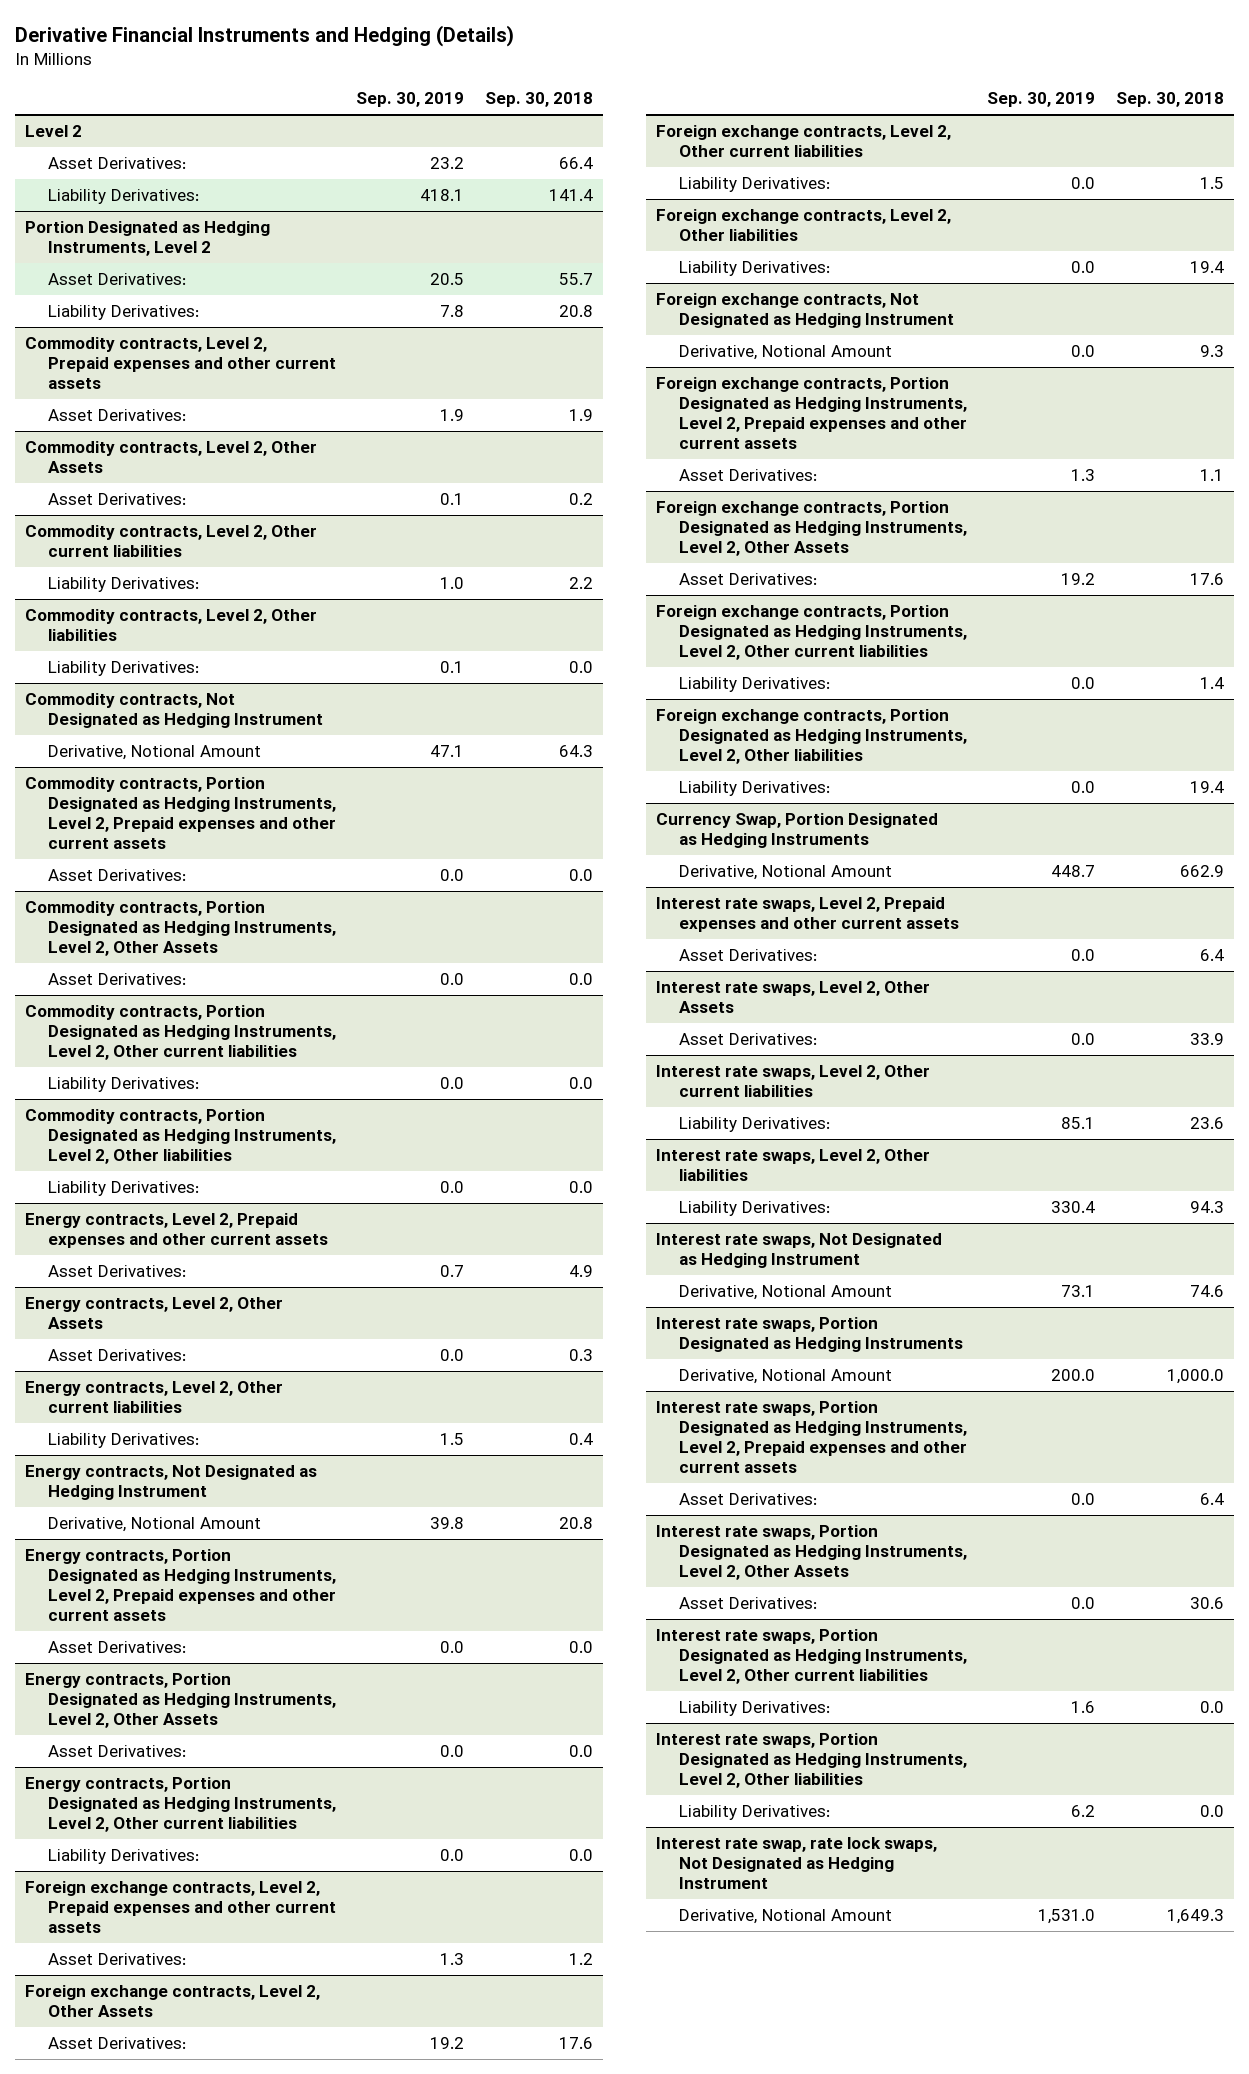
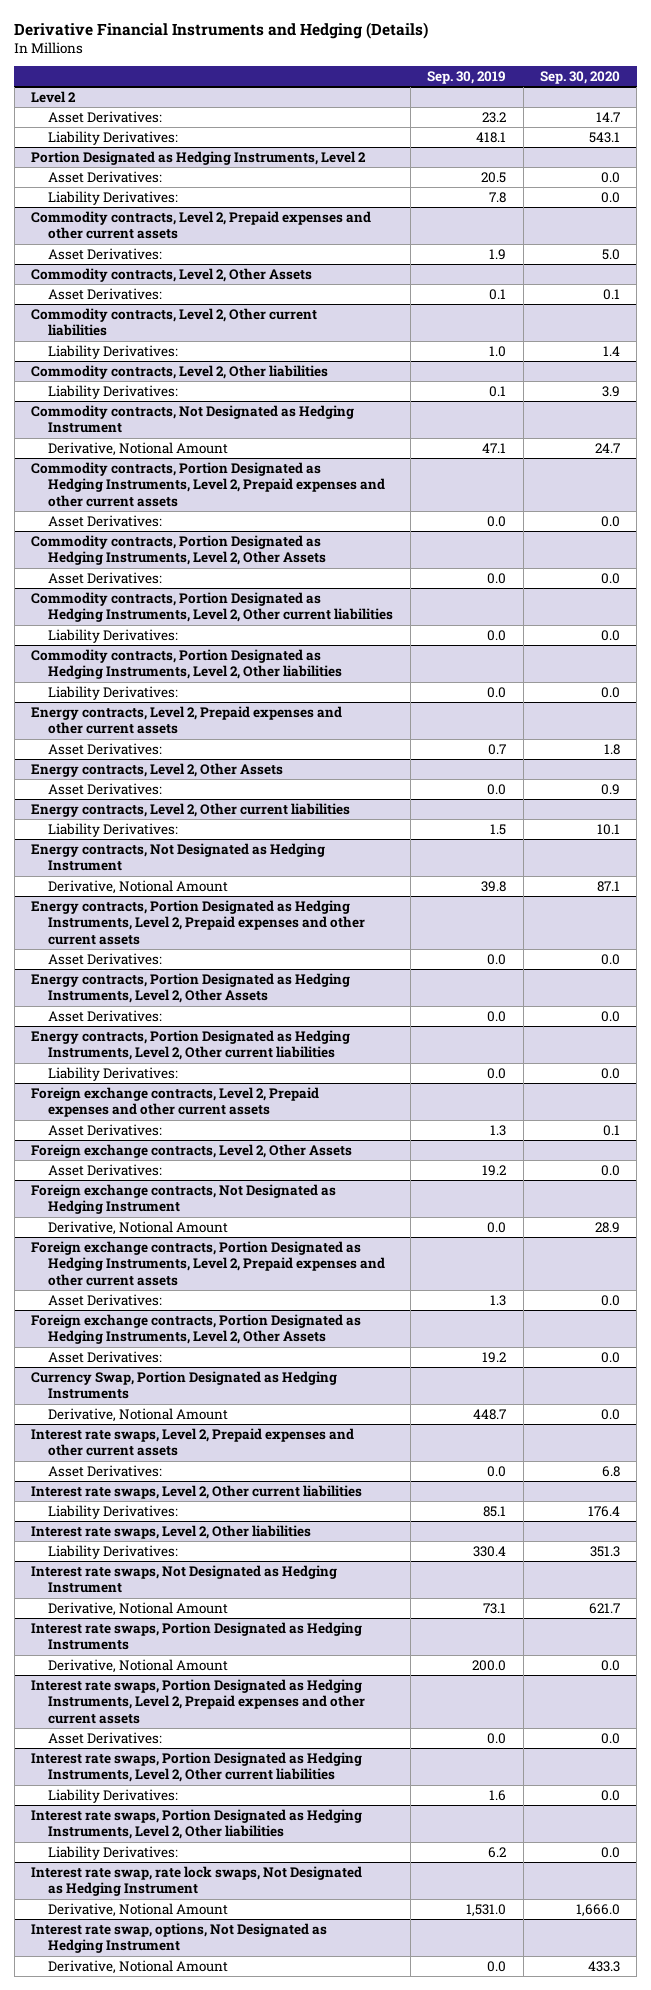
- | Sep. 30, 2019 | Sep. 30, 2018
+ | Sep. 30, 2019 | Sep. 30, 2020
- Foreign exchange contracts, Level 2, Other current liabilities
- Liability Derivatives: | 0.0 | 1.5
- Foreign exchange contracts, Level 2, Other liabilities
- Liability Derivatives: | 0.0 | 19.4
- Foreign exchange contracts, Portion Designated as Hedging Instruments, Level 2, Other current liabilities
- Liability Derivatives: | 0.0 | 1.4
- Foreign exchange contracts, Portion Designated as Hedging Instruments, Level 2, Other liabilities
- Liability Derivatives: | 0.0 | 19.4
- Interest rate swaps, Level 2, Other Assets
- Asset Derivatives: | 0.0 | 33.9
- Interest rate swaps, Portion Designated as Hedging Instruments, Level 2, Other Assets
- Asset Derivatives: | 0.0 | 30.6
+ Interest rate swap, options, Not Designated as Hedging Instrument
+ Derivative, Notional Amount | 0.0 | 433.3

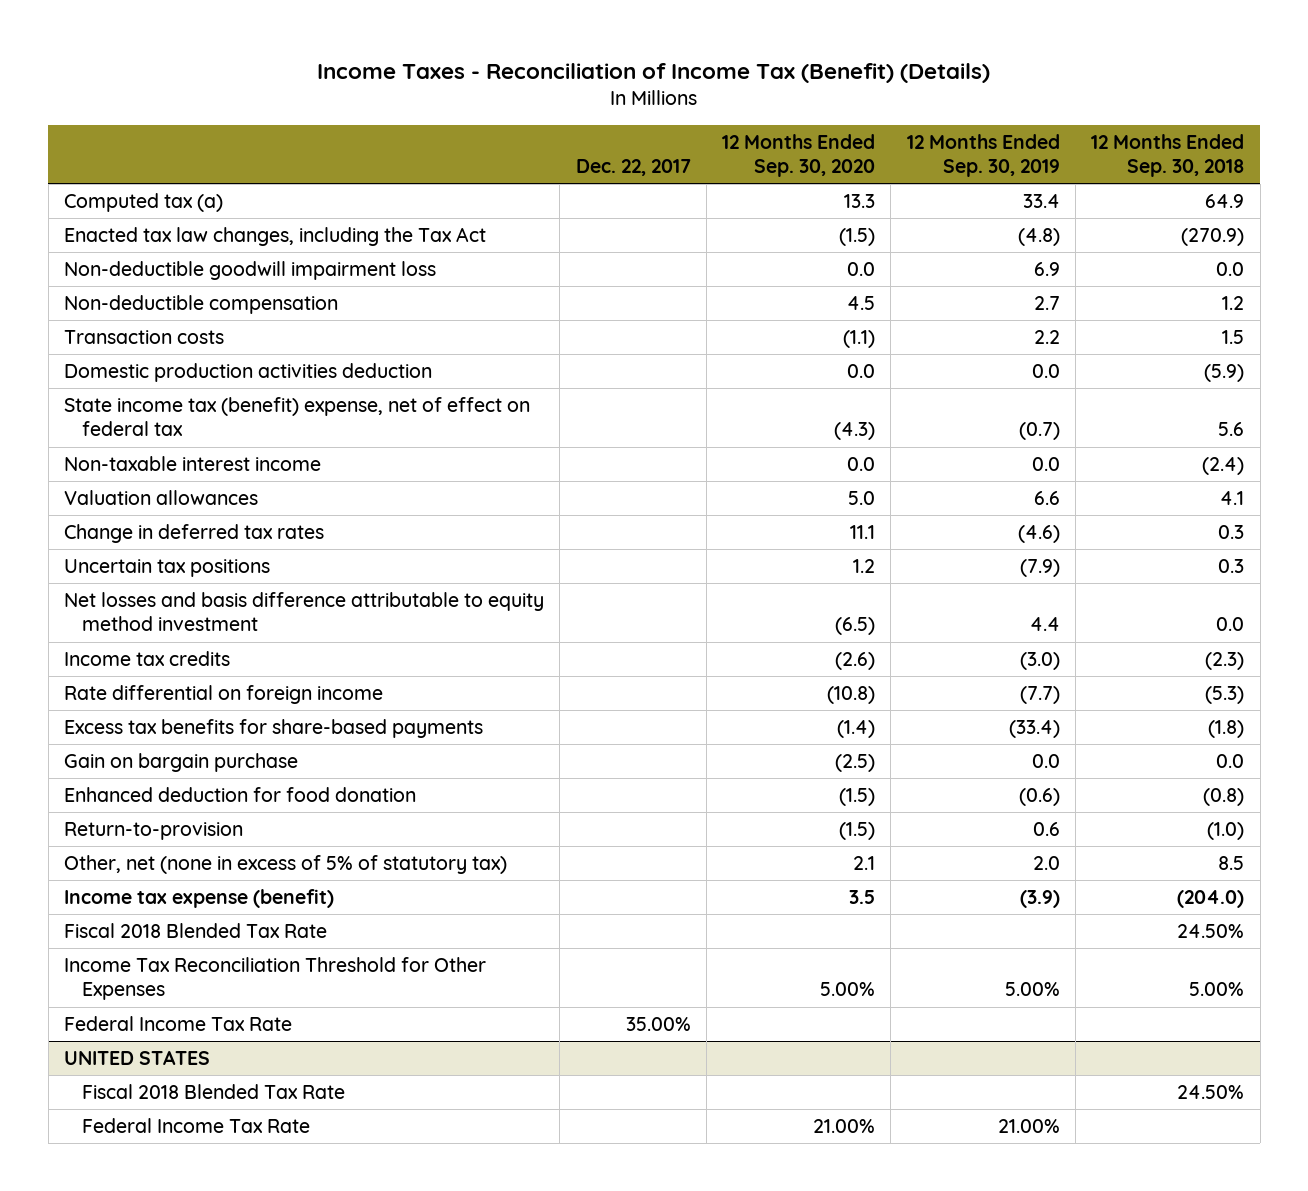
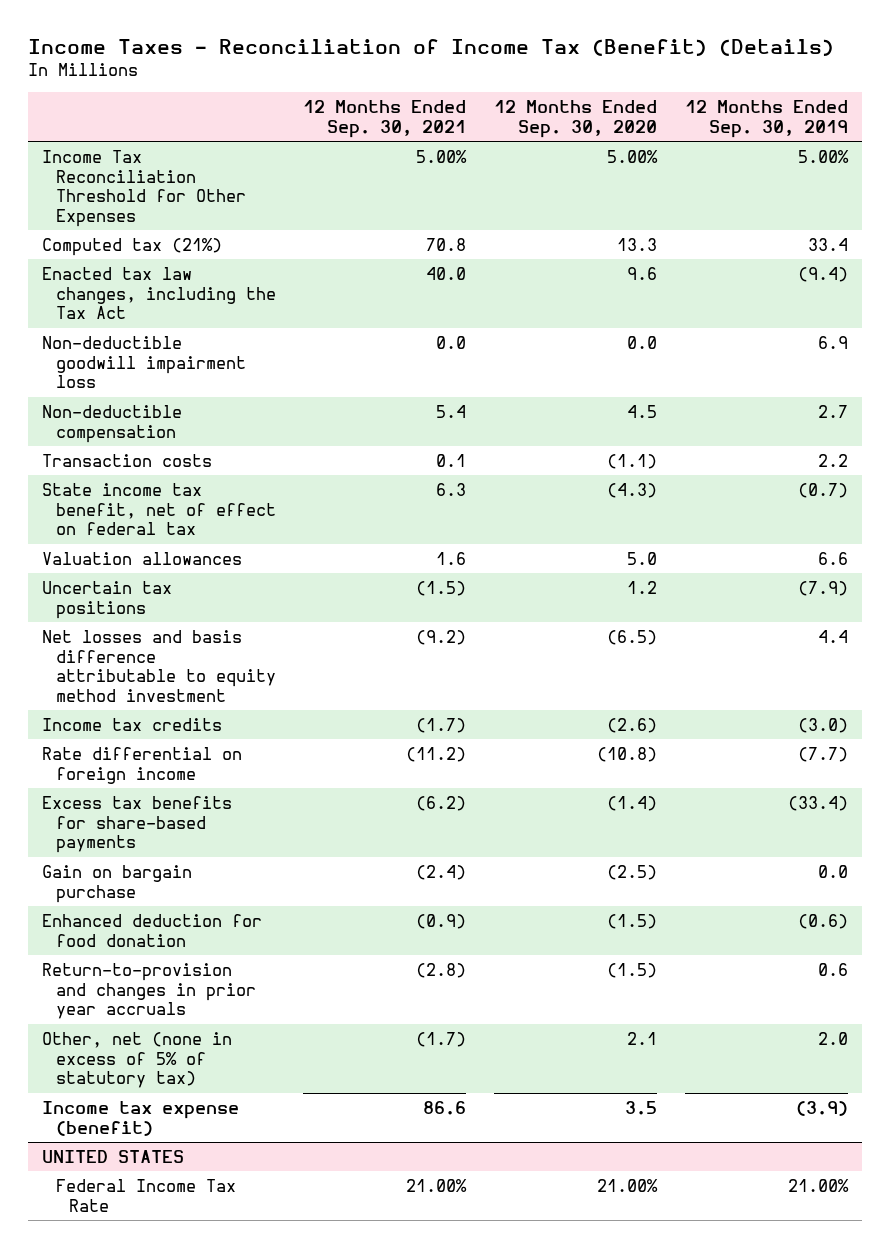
- | Dec. 22, 2017 | 12 Months Ended Sep. 30, 2020 | 12 Months Ended Sep. 30, 2019 | 12 Months Ended Sep. 30, 2018
+ | 12 Months Ended Sep. 30, 2021 | 12 Months Ended Sep. 30, 2020 | 12 Months Ended Sep. 30, 2019
- Computed tax (a) | | 13.3 | 33.4 | 64.9
- Enacted tax law changes, including the Tax Act | | (1.5) | (4.8) | (270.9)
moved up: Income Tax Reconciliation Threshold for Other Expenses | 5.00% | 5.00% | 5.00%
+ Computed tax (21%) | 70.8 | 13.3 | 33.4
+ Enacted tax law changes, including the Tax Act | 40.0 | 9.6 | (9.4)
- Domestic production activities deduction | | 0.0 | 0.0 | (5.9)
- State income tax (benefit) expense, net of effect on federal tax | | (4.3) | (0.7) | 5.6
- Non-taxable interest income | | 0.0 | 0.0 | (2.4)
+ State income tax benefit, net of effect on federal tax | 6.3 | (4.3) | (0.7)
- Change in deferred tax rates | | 11.1 | (4.6) | 0.3
- Return-to-provision | | (1.5) | 0.6 | (1.0)
+ Return-to-provision and changes in prior year accruals | (2.8) | (1.5) | 0.6
- Fiscal 2018 Blended Tax Rate | | | | 24.50%
- Federal Income Tax Rate | 35.00% | | |
@ UNITED STATES
- Fiscal 2018 Blended Tax Rate | | | | 24.50%

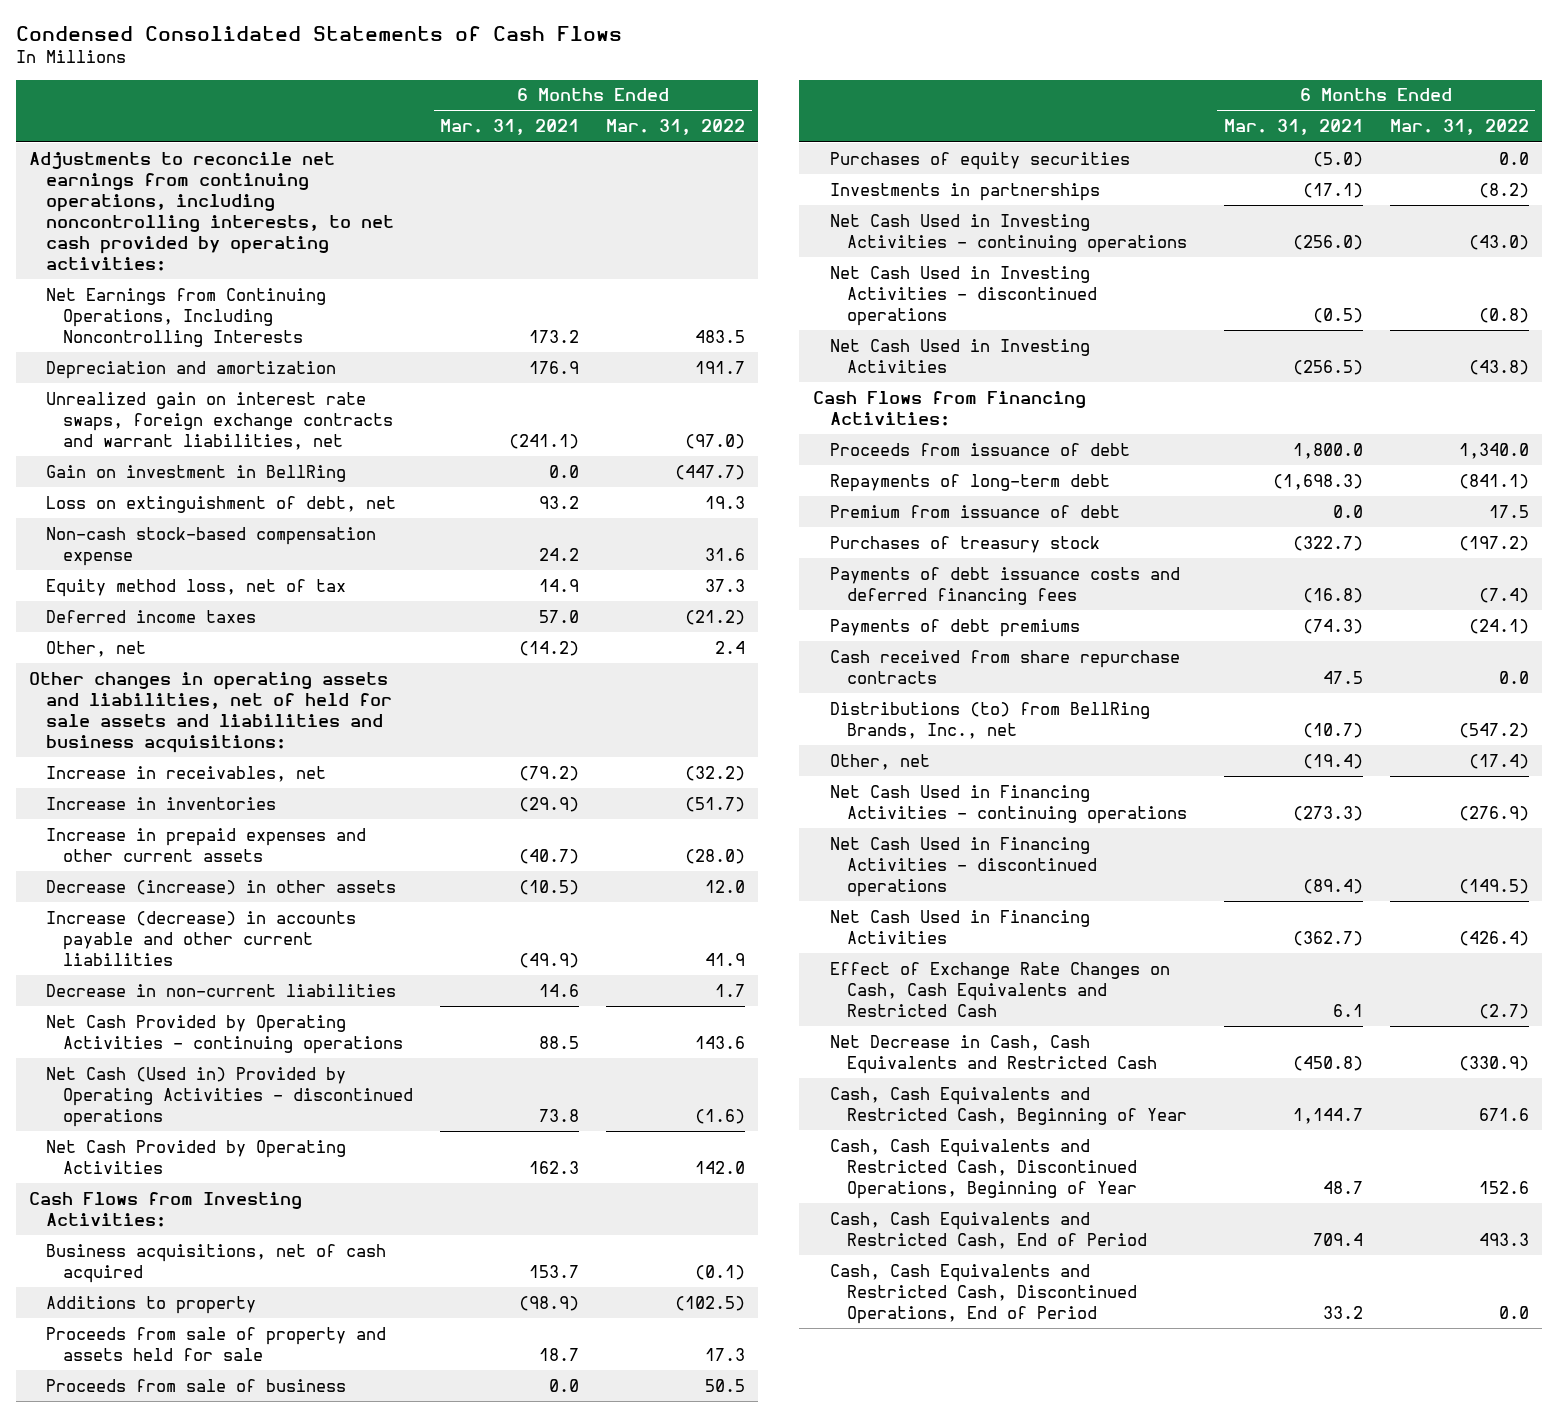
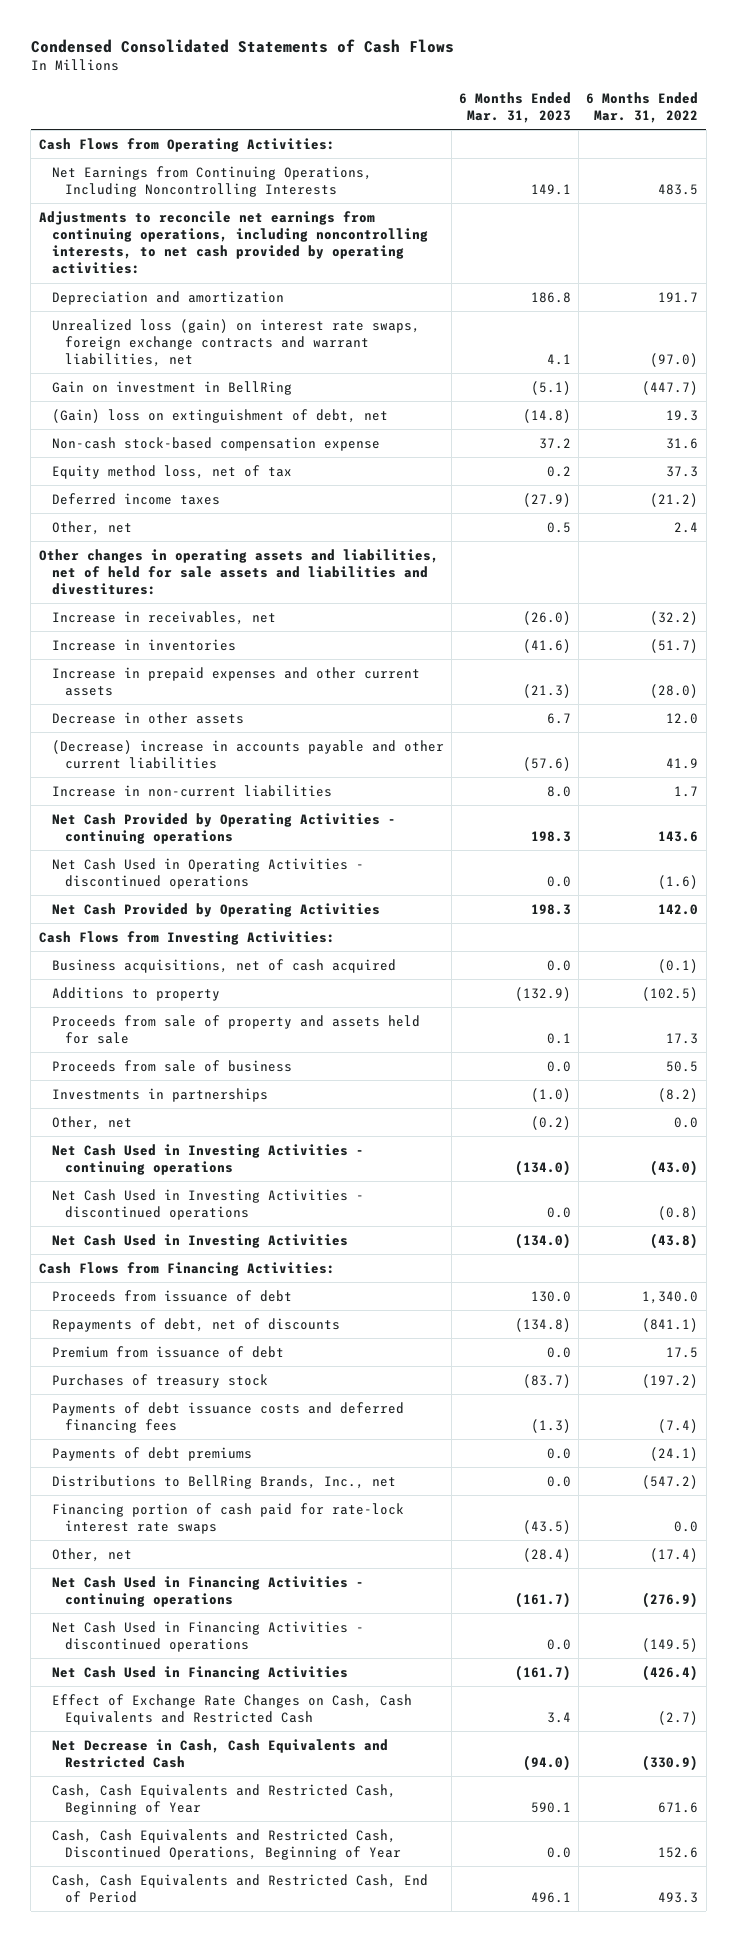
- | 6 Months Ended Mar. 31, 2021 | 6 Months Ended Mar. 31, 2022
+ | 6 Months Ended Mar. 31, 2023 | 6 Months Ended Mar. 31, 2022
+ Cash Flows from Operating Activities:
moved down: Adjustments to reconcile net earnings from continuing operations, including noncontrolling interests, to net cash provided by operating activities:
- Unrealized gain on interest rate swaps, foreign exchange contracts and warrant liabilities, net | (241.1) | (97.0)
+ Unrealized loss (gain) on interest rate swaps, foreign exchange contracts and warrant liabilities, net | 4.1 | (97.0)
- Loss on extinguishment of debt, net | 93.2 | 19.3
+ (Gain) loss on extinguishment of debt, net | (14.8) | 19.3
- Other changes in operating assets and liabilities, net of held for sale assets and liabilities and business acquisitions:
+ Other changes in operating assets and liabilities, net of held for sale assets and liabilities and divestitures:
- Decrease (increase) in other assets | (10.5) | 12.0
- Increase (decrease) in accounts payable and other current liabilities | (49.9) | 41.9
- Decrease in non-current liabilities | 14.6 | 1.7
+ Decrease in other assets | 6.7 | 12.0
+ (Decrease) increase in accounts payable and other current liabilities | (57.6) | 41.9
+ Increase in non-current liabilities | 8.0 | 1.7
- Net Cash (Used in) Provided by Operating Activities - discontinued operations | 73.8 | (1.6)
+ Net Cash Used in Operating Activities - discontinued operations | 0.0 | (1.6)
- Purchases of equity securities | (5.0) | 0.0
+ Other, net | (0.2) | 0.0
- Repayments of long-term debt | (1,698.3) | (841.1)
+ Repayments of debt, net of discounts | (134.8) | (841.1)
- Cash received from share repurchase contracts | 47.5 | 0.0
- Distributions (to) from BellRing Brands, Inc., net | (10.7) | (547.2)
+ Distributions to BellRing Brands, Inc., net | 0.0 | (547.2)
+ Financing portion of cash paid for rate-lock interest rate swaps | (43.5) | 0.0
- Cash, Cash Equivalents and Restricted Cash, Discontinued Operations, End of Period | 33.2 | 0.0

